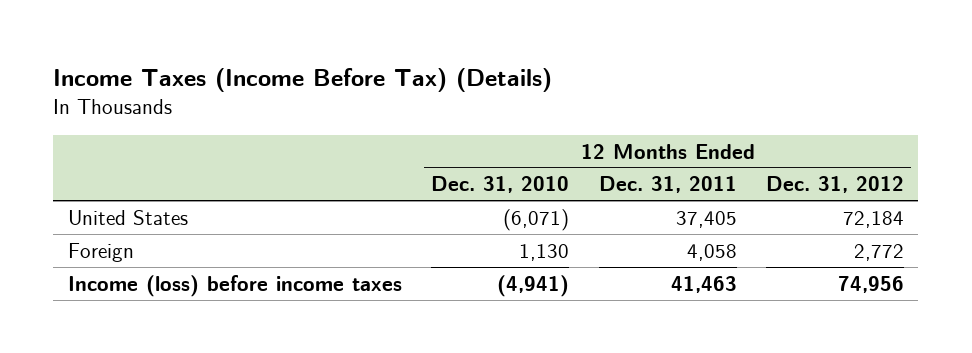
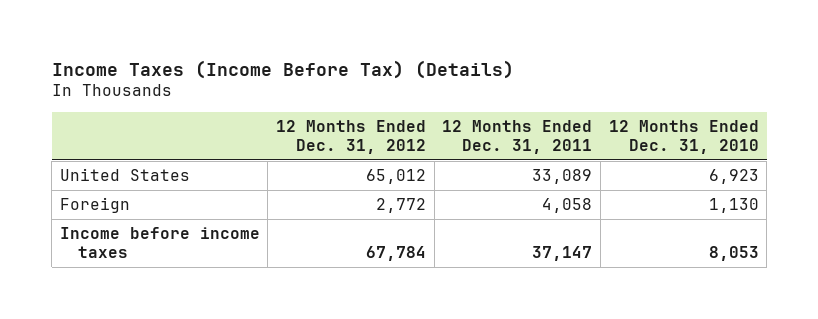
- | 12 Months Ended Dec. 31, 2010 | 12 Months Ended Dec. 31, 2011 | 12 Months Ended Dec. 31, 2012
+ | 12 Months Ended Dec. 31, 2012 | 12 Months Ended Dec. 31, 2011 | 12 Months Ended Dec. 31, 2010
- United States | (6,071) | 37,405 | 72,184
+ United States | 65,012 | 33,089 | 6,923
- Income (loss) before income taxes | (4,941) | 41,463 | 74,956
+ Income before income taxes | 67,784 | 37,147 | 8,053

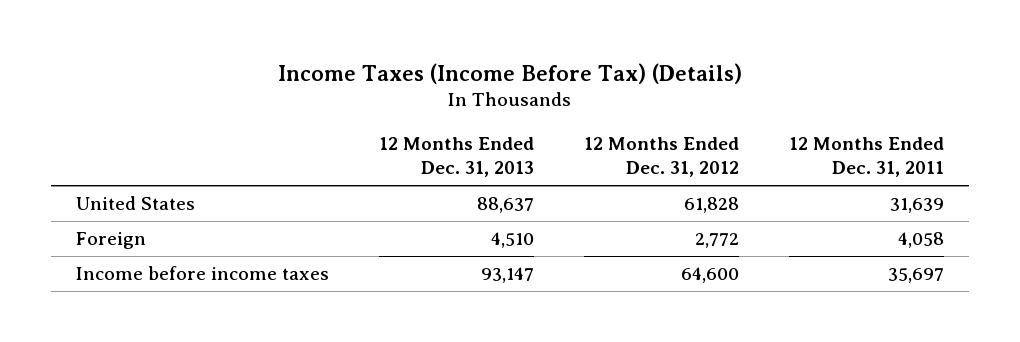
- | 12 Months Ended Dec. 31, 2012 | 12 Months Ended Dec. 31, 2011 | 12 Months Ended Dec. 31, 2010
+ | 12 Months Ended Dec. 31, 2013 | 12 Months Ended Dec. 31, 2012 | 12 Months Ended Dec. 31, 2011
- United States | 65,012 | 33,089 | 6,923
+ United States | 88,637 | 61,828 | 31,639
- Income before income taxes | 67,784 | 37,147 | 8,053
+ Income before income taxes | 93,147 | 64,600 | 35,697

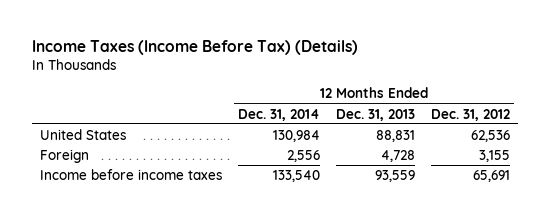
- | 12 Months Ended Dec. 31, 2013 | 12 Months Ended Dec. 31, 2012 | 12 Months Ended Dec. 31, 2011
+ | 12 Months Ended Dec. 31, 2014 | 12 Months Ended Dec. 31, 2013 | 12 Months Ended Dec. 31, 2012
- United States | 88,637 | 61,828 | 31,639
- Foreign | 4,510 | 2,772 | 4,058
- Income before income taxes | 93,147 | 64,600 | 35,697
+ United States | 130,984 | 88,831 | 62,536
+ Foreign | 2,556 | 4,728 | 3,155
+ Income before income taxes | 133,540 | 93,559 | 65,691

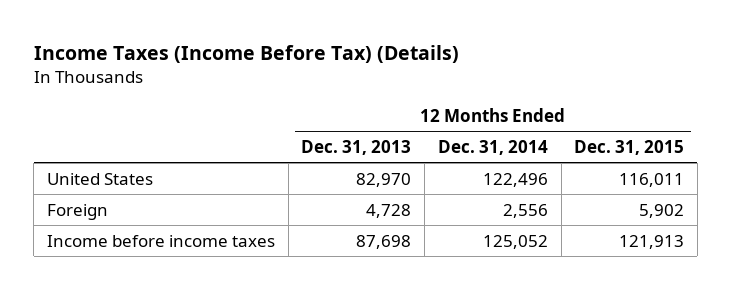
- | 12 Months Ended Dec. 31, 2014 | 12 Months Ended Dec. 31, 2013 | 12 Months Ended Dec. 31, 2012
+ | 12 Months Ended Dec. 31, 2013 | 12 Months Ended Dec. 31, 2014 | 12 Months Ended Dec. 31, 2015
- United States | 130,984 | 88,831 | 62,536
+ United States | 82,970 | 122,496 | 116,011
- Income before income taxes | 133,540 | 93,559 | 65,691
+ Income before income taxes | 87,698 | 125,052 | 121,913

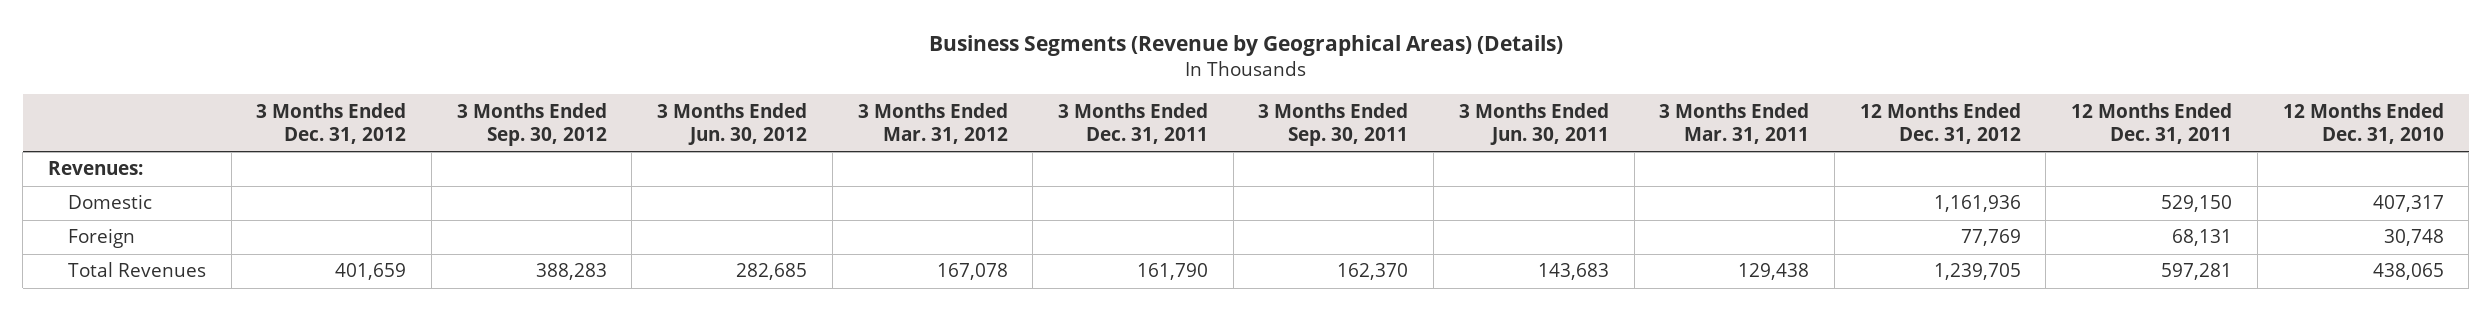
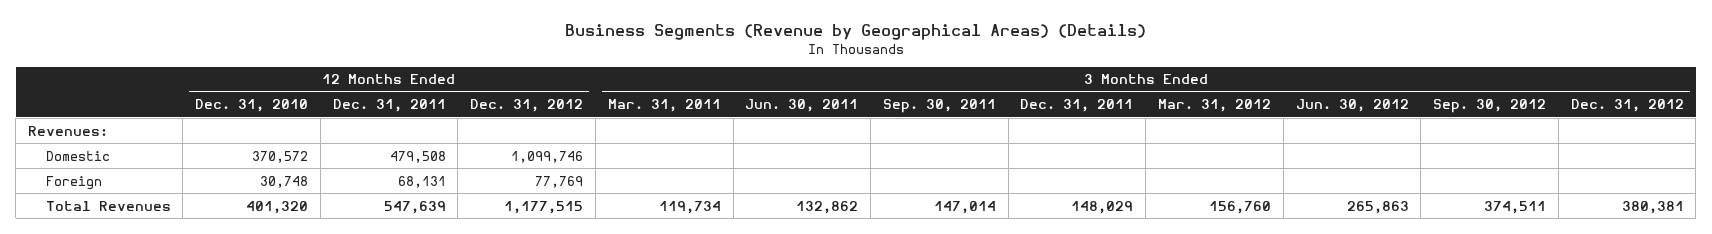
- | 3 Months Ended Dec. 31, 2012 | 3 Months Ended Sep. 30, 2012 | 3 Months Ended Jun. 30, 2012 | 3 Months Ended Mar. 31, 2012 | 3 Months Ended Dec. 31, 2011 | 3 Months Ended Sep. 30, 2011 | 3 Months Ended Jun. 30, 2011 | 3 Months Ended Mar. 31, 2011 | 12 Months Ended Dec. 31, 2012 | 12 Months Ended Dec. 31, 2011 | 12 Months Ended Dec. 31, 2010
+ | 12 Months Ended Dec. 31, 2010 | 12 Months Ended Dec. 31, 2011 | 12 Months Ended Dec. 31, 2012 | 3 Months Ended Mar. 31, 2011 | 3 Months Ended Jun. 30, 2011 | 3 Months Ended Sep. 30, 2011 | 3 Months Ended Dec. 31, 2011 | 3 Months Ended Mar. 31, 2012 | 3 Months Ended Jun. 30, 2012 | 3 Months Ended Sep. 30, 2012 | 3 Months Ended Dec. 31, 2012
- Domestic | | | | | | | | | 1,161,936 | 529,150 | 407,317
+ Domestic | 370,572 | 479,508 | 1,099,746 | | | | | | | |
- Total Revenues | 401,659 | 388,283 | 282,685 | 167,078 | 161,790 | 162,370 | 143,683 | 129,438 | 1,239,705 | 597,281 | 438,065
+ Total Revenues | 401,320 | 547,639 | 1,177,515 | 119,734 | 132,862 | 147,014 | 148,029 | 156,760 | 265,863 | 374,511 | 380,381

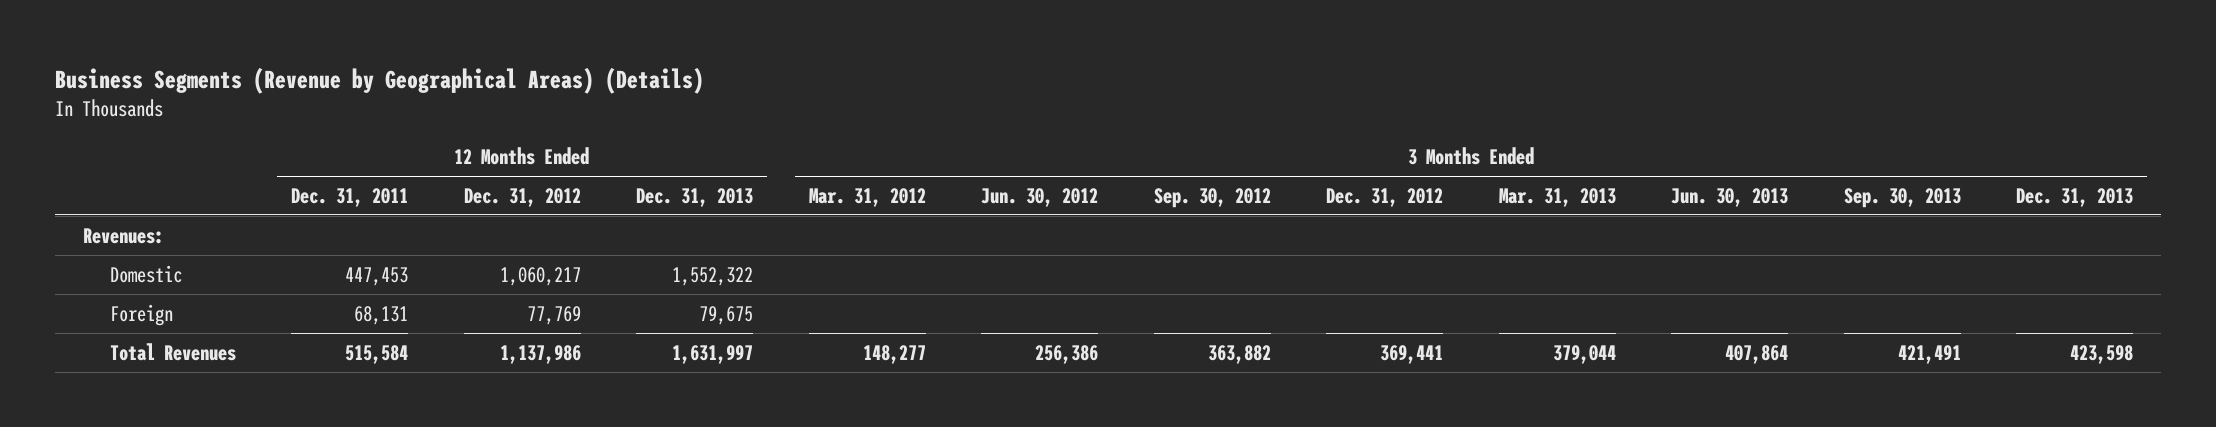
- | 12 Months Ended Dec. 31, 2010 | 12 Months Ended Dec. 31, 2011 | 12 Months Ended Dec. 31, 2012 | 3 Months Ended Mar. 31, 2011 | 3 Months Ended Jun. 30, 2011 | 3 Months Ended Sep. 30, 2011 | 3 Months Ended Dec. 31, 2011 | 3 Months Ended Mar. 31, 2012 | 3 Months Ended Jun. 30, 2012 | 3 Months Ended Sep. 30, 2012 | 3 Months Ended Dec. 31, 2012
+ | 12 Months Ended Dec. 31, 2011 | 12 Months Ended Dec. 31, 2012 | 12 Months Ended Dec. 31, 2013 | 3 Months Ended Mar. 31, 2012 | 3 Months Ended Jun. 30, 2012 | 3 Months Ended Sep. 30, 2012 | 3 Months Ended Dec. 31, 2012 | 3 Months Ended Mar. 31, 2013 | 3 Months Ended Jun. 30, 2013 | 3 Months Ended Sep. 30, 2013 | 3 Months Ended Dec. 31, 2013
- Domestic | 370,572 | 479,508 | 1,099,746 | | | | | | | |
+ Domestic | 447,453 | 1,060,217 | 1,552,322 | | | | | | | |
- Total Revenues | 401,320 | 547,639 | 1,177,515 | 119,734 | 132,862 | 147,014 | 148,029 | 156,760 | 265,863 | 374,511 | 380,381
+ Total Revenues | 515,584 | 1,137,986 | 1,631,997 | 148,277 | 256,386 | 363,882 | 369,441 | 379,044 | 407,864 | 421,491 | 423,598

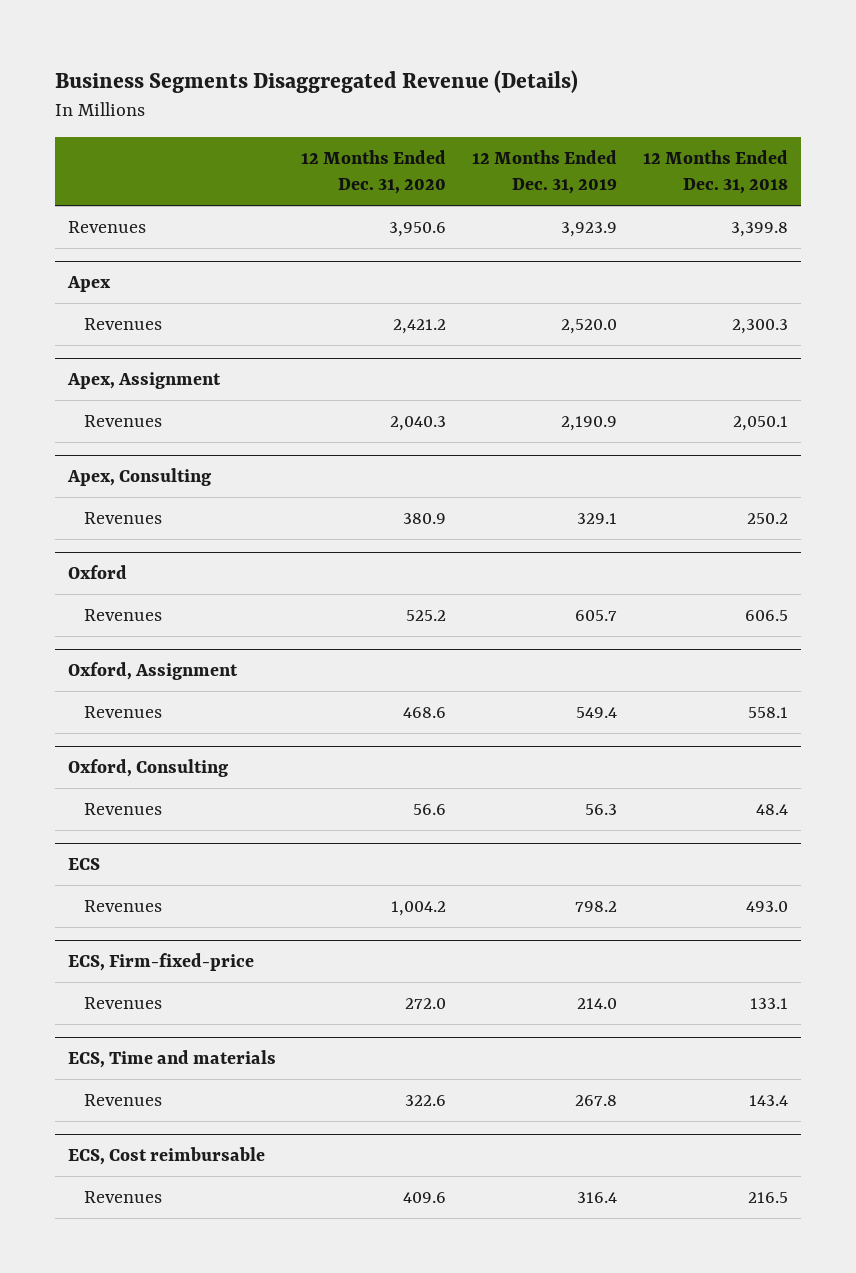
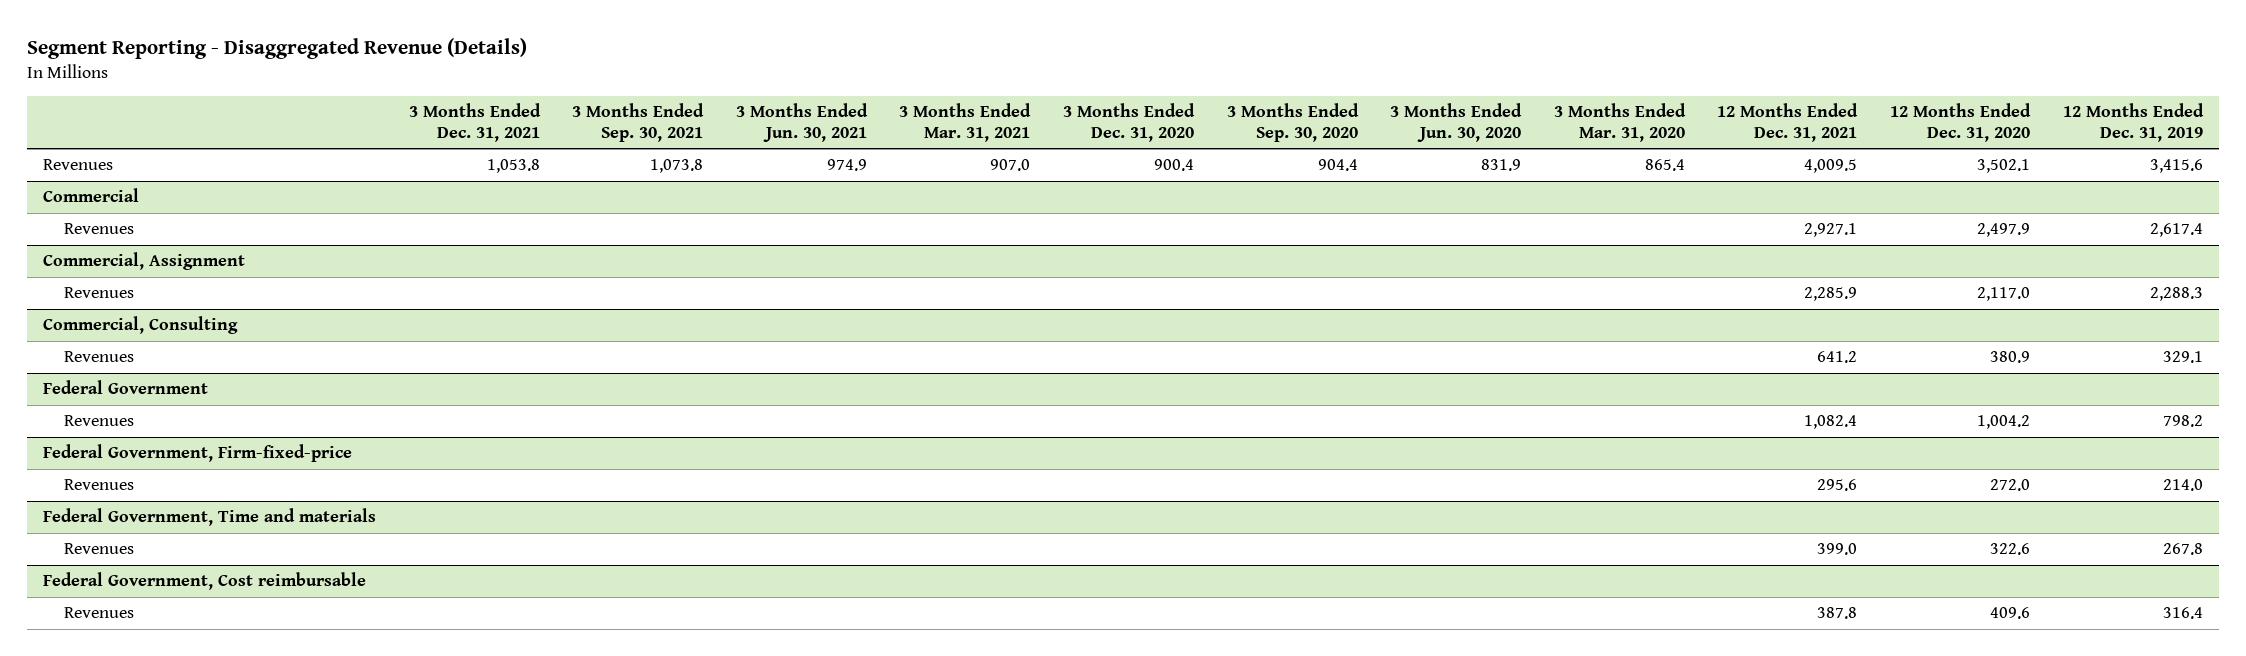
- Business Segments Disaggregated Revenue (Details)
+ Segment Reporting - Disaggregated Revenue (Details)
- | 12 Months Ended Dec. 31, 2020 | 12 Months Ended Dec. 31, 2019 | 12 Months Ended Dec. 31, 2018
+ | 3 Months Ended Dec. 31, 2021 | 3 Months Ended Sep. 30, 2021 | 3 Months Ended Jun. 30, 2021 | 3 Months Ended Mar. 31, 2021 | 3 Months Ended Dec. 31, 2020 | 3 Months Ended Sep. 30, 2020 | 3 Months Ended Jun. 30, 2020 | 3 Months Ended Mar. 31, 2020 | 12 Months Ended Dec. 31, 2021 | 12 Months Ended Dec. 31, 2020 | 12 Months Ended Dec. 31, 2019
- Revenues | 3,950.6 | 3,923.9 | 3,399.8
- Apex
- Revenues | 2,421.2 | 2,520.0 | 2,300.3
- Apex, Assignment
- Revenues | 2,040.3 | 2,190.9 | 2,050.1
- Apex, Consulting
+ Revenues | 1,053.8 | 1,073.8 | 974.9 | 907.0 | 900.4 | 904.4 | 831.9 | 865.4 | 4,009.5 | 3,502.1 | 3,415.6
+ Commercial
+ Revenues | | | | | | | | | 2,927.1 | 2,497.9 | 2,617.4
+ Commercial, Assignment
+ Revenues | | | | | | | | | 2,285.9 | 2,117.0 | 2,288.3
+ Commercial, Consulting
- Oxford
- Revenues | 525.2 | 605.7 | 606.5
- Oxford, Assignment
- Revenues | 468.6 | 549.4 | 558.1
- Oxford, Consulting
- Revenues | 56.6 | 56.3 | 48.4
- ECS
+ Federal Government
- ECS, Firm-fixed-price
+ Federal Government, Firm-fixed-price
- ECS, Time and materials
+ Federal Government, Time and materials
- ECS, Cost reimbursable
+ Federal Government, Cost reimbursable

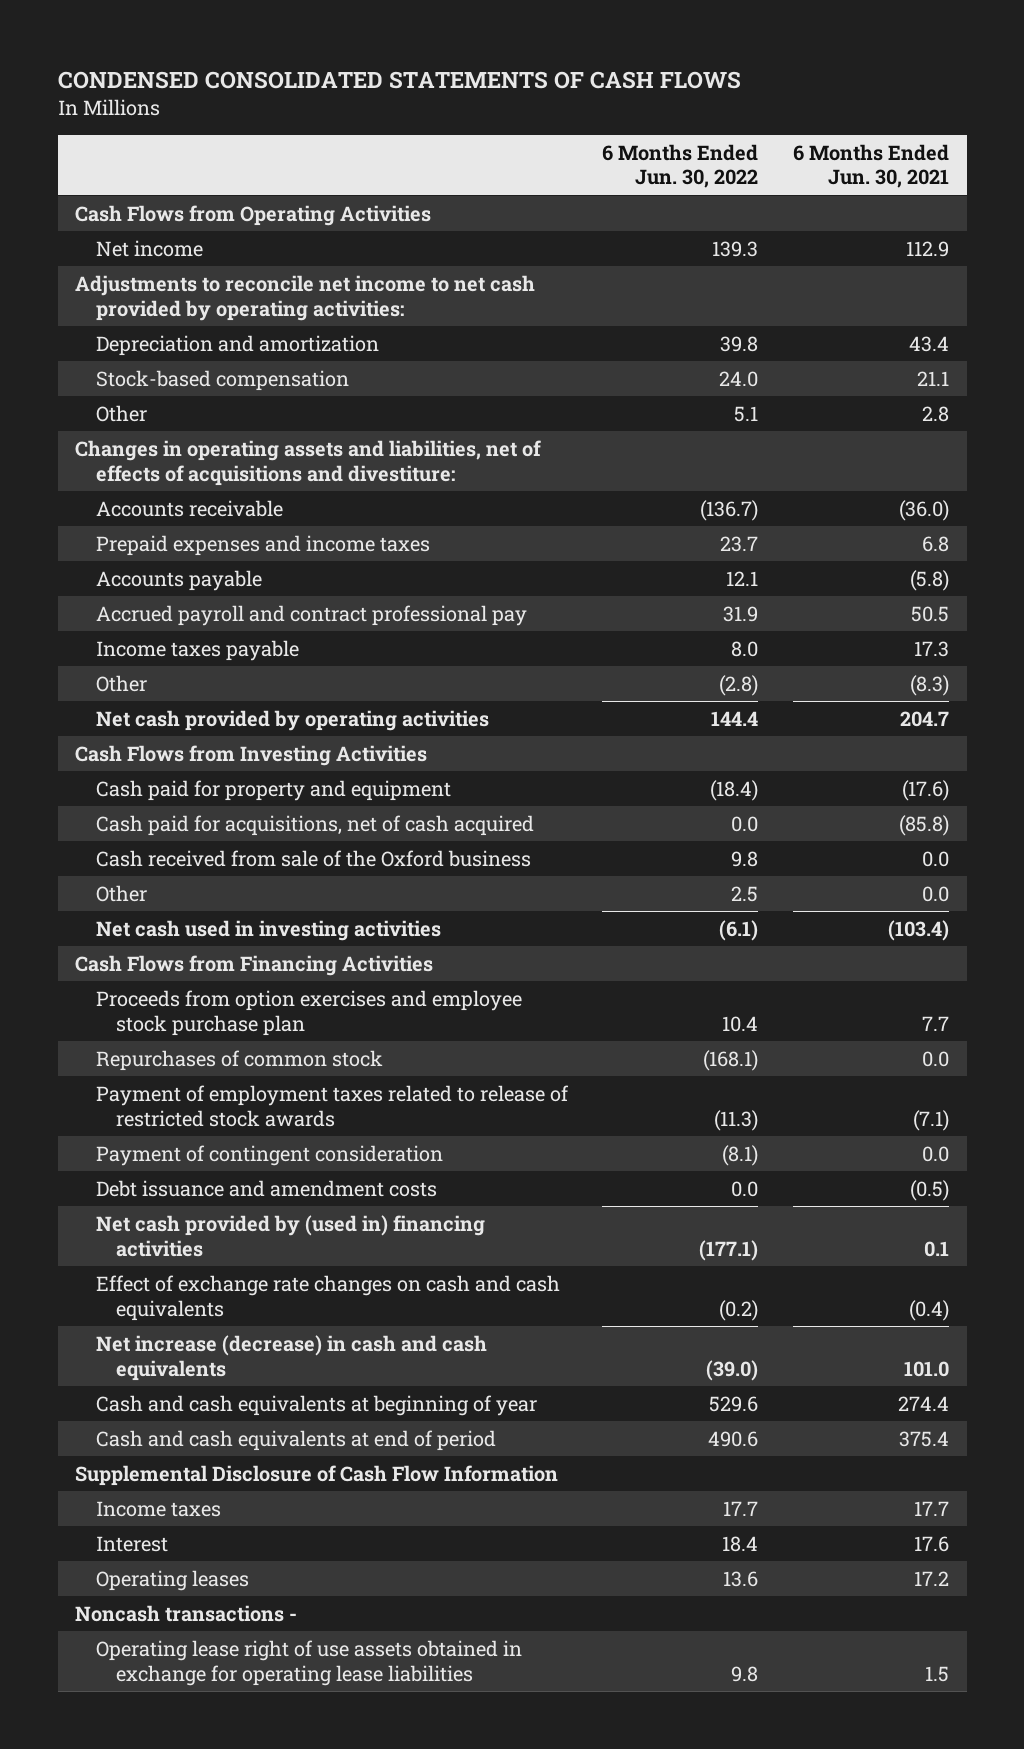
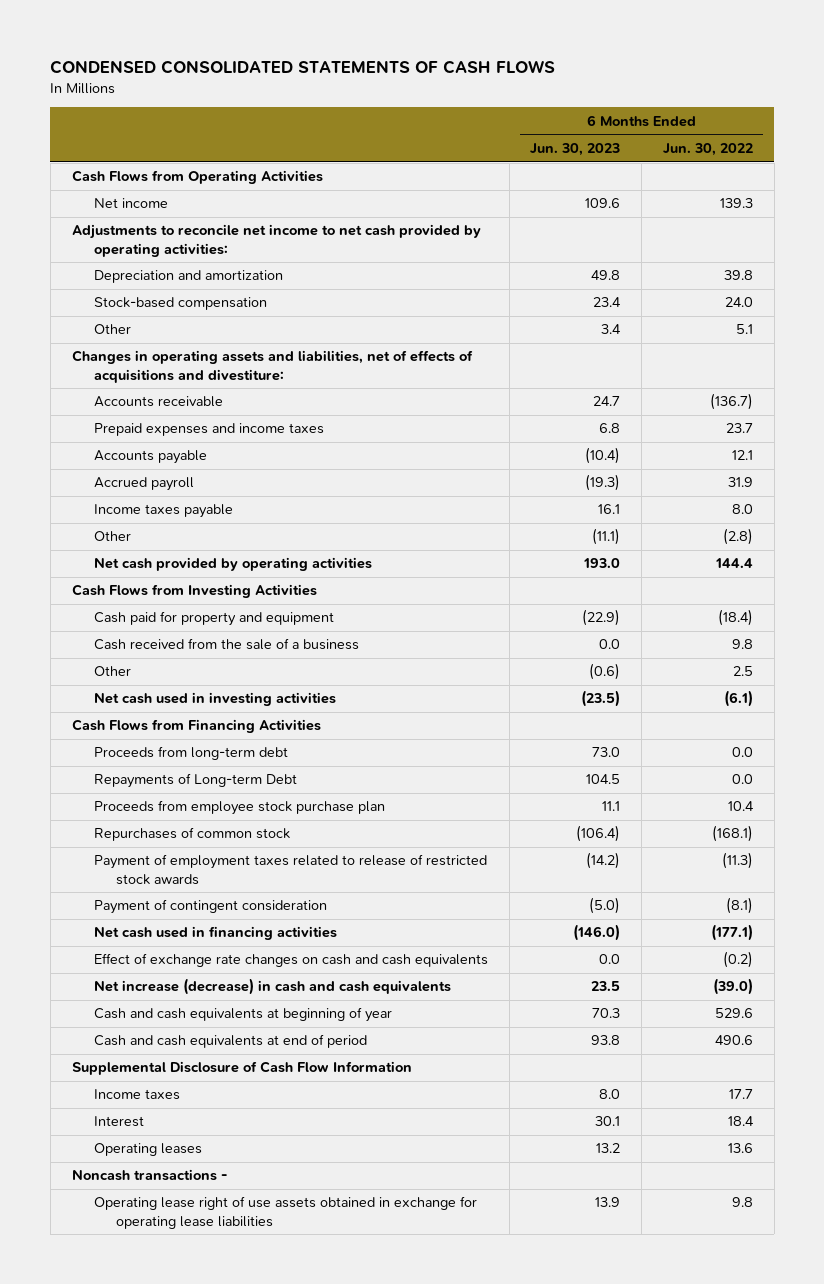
- | 6 Months Ended Jun. 30, 2022 | 6 Months Ended Jun. 30, 2021
+ | 6 Months Ended Jun. 30, 2023 | 6 Months Ended Jun. 30, 2022
- Accrued payroll and contract professional pay | 31.9 | 50.5
+ Accrued payroll | (19.3) | 31.9
- Cash paid for acquisitions, net of cash acquired | 0.0 | (85.8)
- Cash received from sale of the Oxford business | 9.8 | 0.0
+ Cash received from the sale of a business | 0.0 | 9.8
- Proceeds from option exercises and employee stock purchase plan | 10.4 | 7.7
+ Proceeds from long-term debt | 73.0 | 0.0
+ Repayments of Long-term Debt | 104.5 | 0.0
+ Proceeds from employee stock purchase plan | 11.1 | 10.4
- Debt issuance and amendment costs | 0.0 | (0.5)
- Net cash provided by (used in) financing activities | (177.1) | 0.1
+ Net cash used in financing activities | (146.0) | (177.1)

